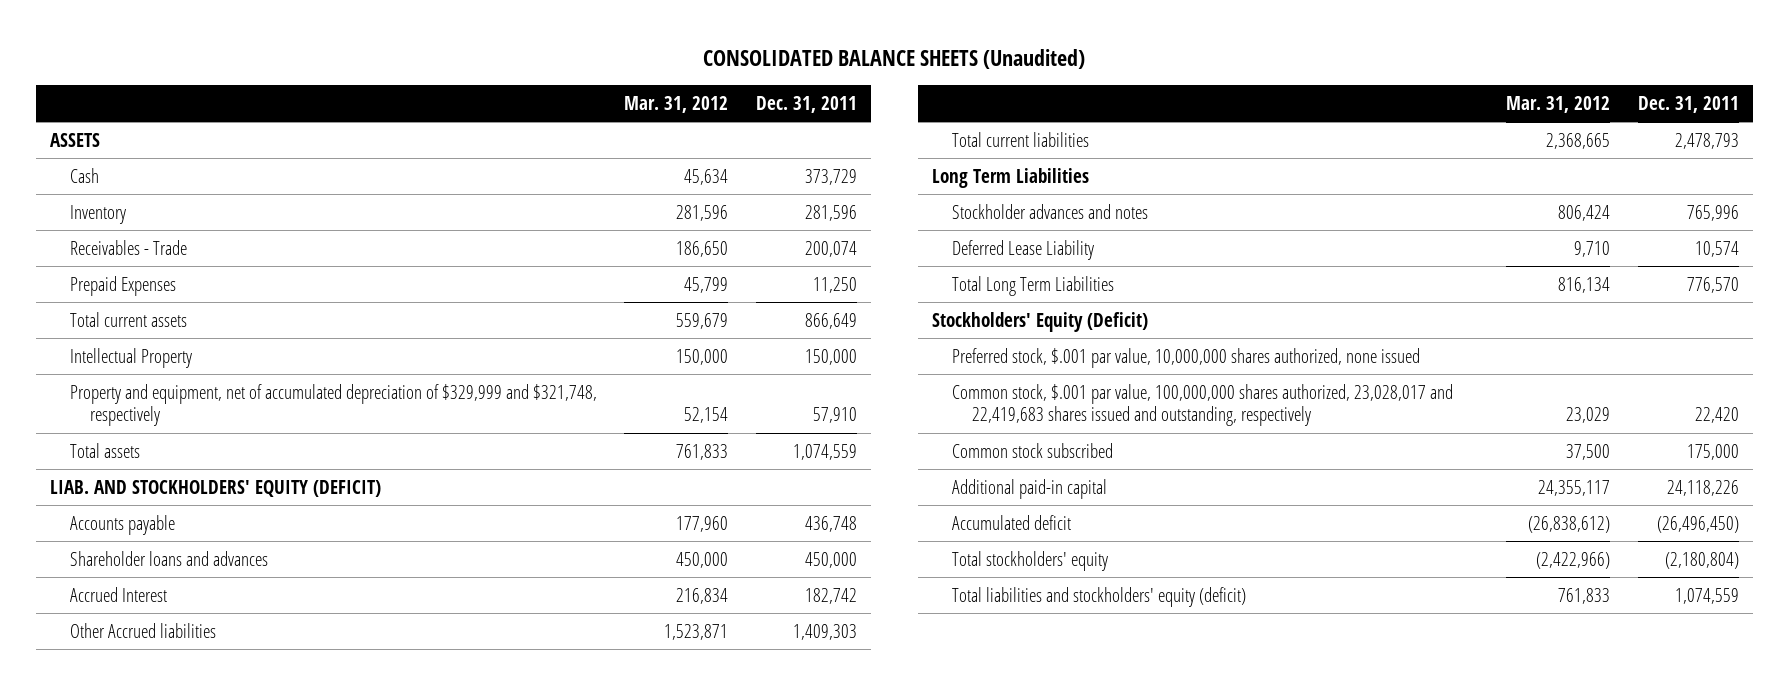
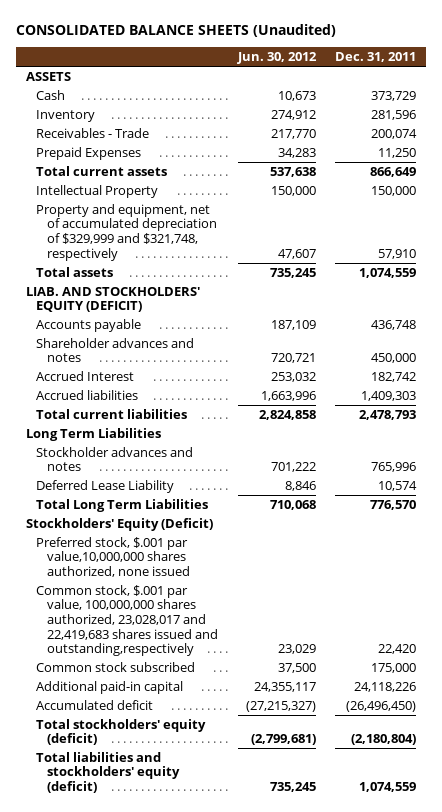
- | Mar. 31, 2012 | Dec. 31, 2011
+ | Jun. 30, 2012 | Dec. 31, 2011
- Shareholder loans and advances | 450,000 | 450,000
+ Shareholder advances and notes | 720,721 | 450,000
- Other Accrued liabilities | 1,523,871 | 1,409,303
+ Accrued liabilities | 1,663,996 | 1,409,303
- Preferred stock, $.001 par value, 10,000,000 shares authorized, none issued
- Common stock, $.001 par value, 100,000,000 shares authorized, 23,028,017 and 22,419,683 shares issued and outstanding, respectively | 23,029 | 22,420
+ Preferred stock, $.001 par value,10,000,000 shares authorized, none issued
+ Common stock, $.001 par value, 100,000,000 shares authorized, 23,028,017 and 22,419,683 shares issued and outstanding,respectively | 23,029 | 22,420
- Total stockholders' equity | (2,422,966) | (2,180,804)
+ Total stockholders' equity (deficit) | (2,799,681) | (2,180,804)

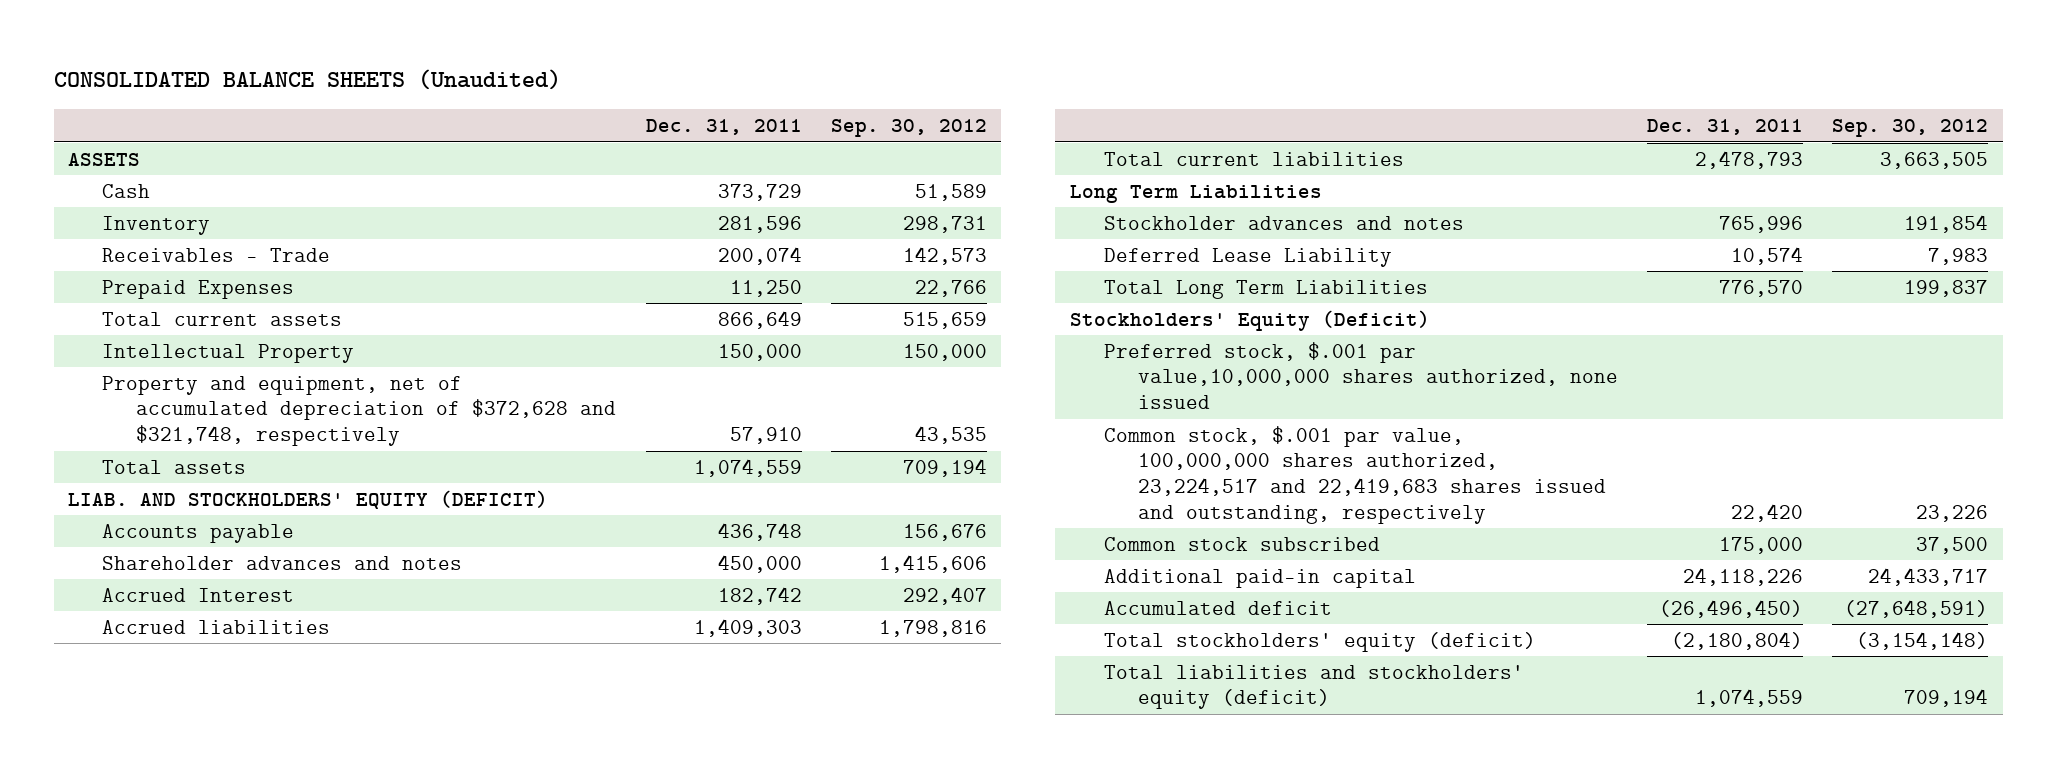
- | Jun. 30, 2012 | Dec. 31, 2011
+ | Dec. 31, 2011 | Sep. 30, 2012
- Property and equipment, net of accumulated depreciation of $329,999 and $321,748, respectively | 47,607 | 57,910
+ Property and equipment, net of accumulated depreciation of $372,628 and $321,748, respectively | 57,910 | 43,535
- Common stock, $.001 par value, 100,000,000 shares authorized, 23,028,017 and 22,419,683 shares issued and outstanding,respectively | 23,029 | 22,420
+ Common stock, $.001 par value, 100,000,000 shares authorized, 23,224,517 and 22,419,683 shares issued and outstanding, respectively | 22,420 | 23,226

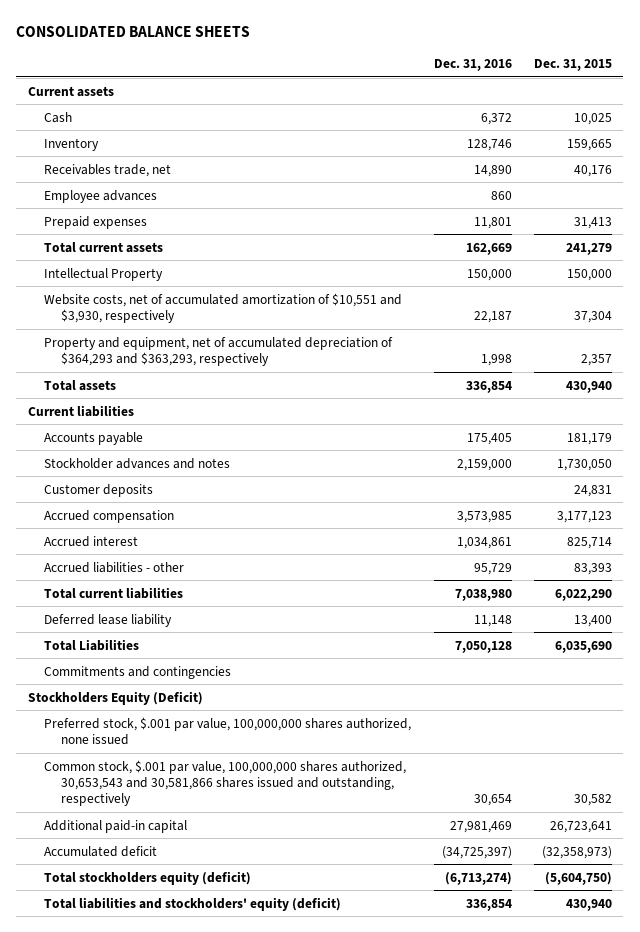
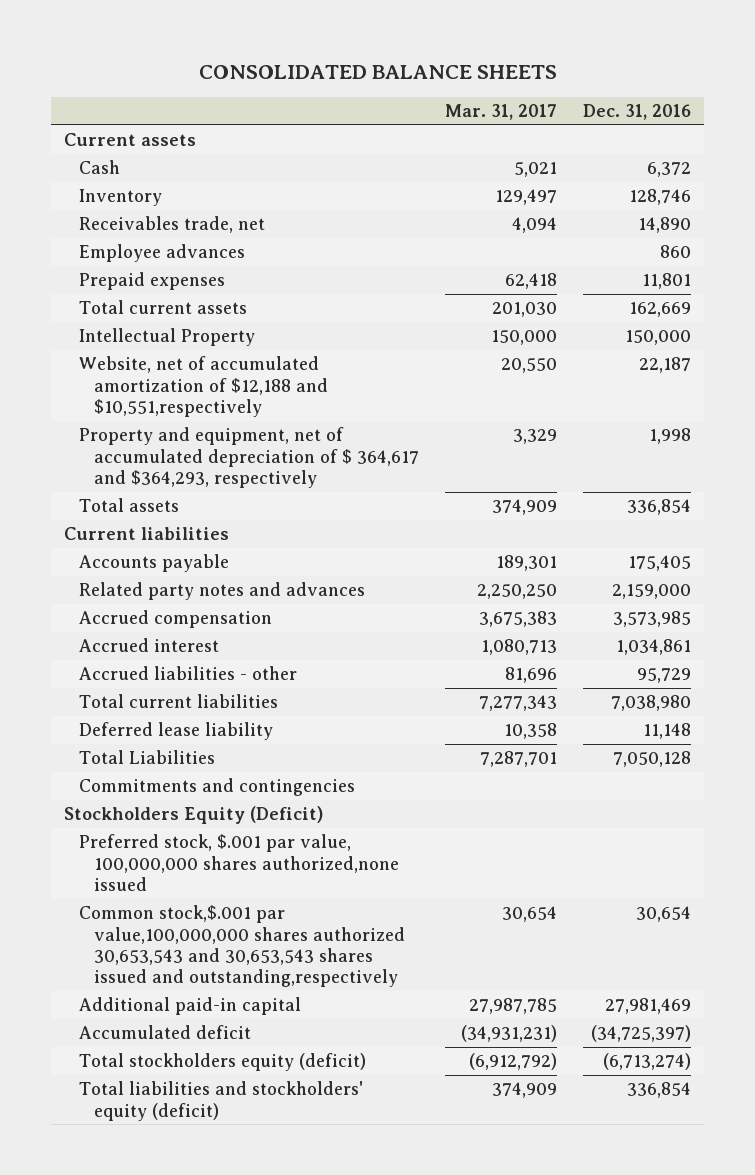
- | Dec. 31, 2016 | Dec. 31, 2015
+ | Mar. 31, 2017 | Dec. 31, 2016
- Website costs, net of accumulated amortization of $10,551 and $3,930, respectively | 22,187 | 37,304
- Property and equipment, net of accumulated depreciation of $364,293 and $363,293, respectively | 1,998 | 2,357
+ Website, net of accumulated amortization of $12,188 and $10,551,respectively | 20,550 | 22,187
+ Property and equipment, net of accumulated depreciation of $ 364,617 and $364,293, respectively | 3,329 | 1,998
- Stockholder advances and notes | 2,159,000 | 1,730,050
- Customer deposits | | 24,831
+ Related party notes and advances | 2,250,250 | 2,159,000
- Preferred stock, $.001 par value, 100,000,000 shares authorized, none issued
- Common stock, $.001 par value, 100,000,000 shares authorized, 30,653,543 and 30,581,866 shares issued and outstanding, respectively | 30,654 | 30,582
+ Preferred stock, $.001 par value, 100,000,000 shares authorized,none issued
+ Common stock,$.001 par value,100,000,000 shares authorized 30,653,543 and 30,653,543 shares issued and outstanding,respectively | 30,654 | 30,654

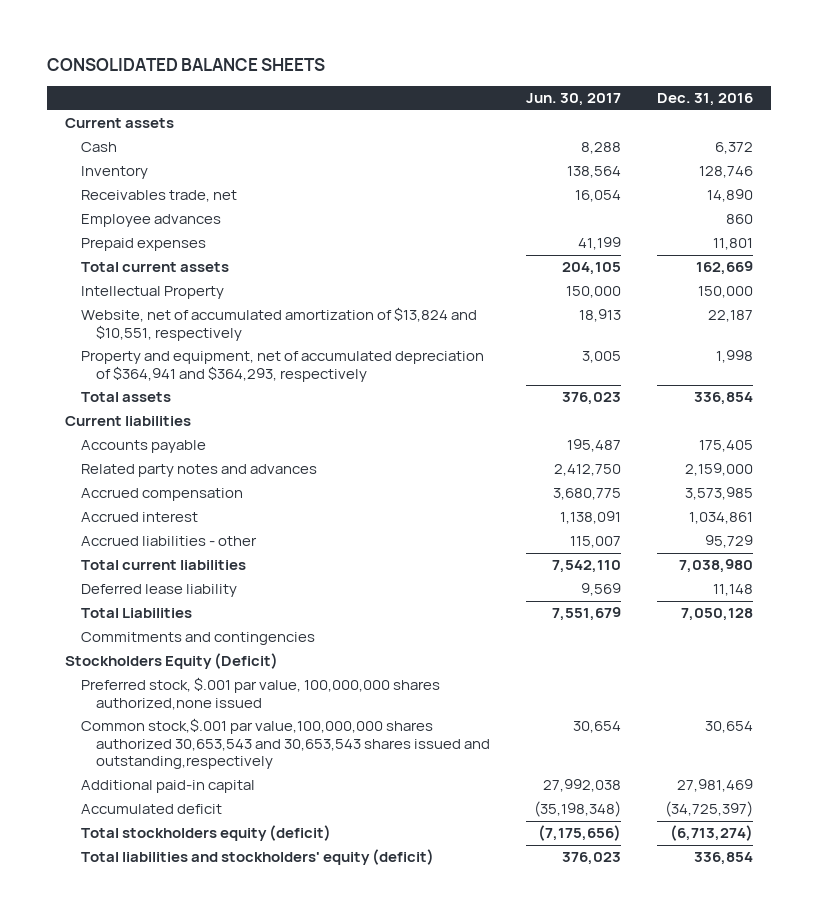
- | Mar. 31, 2017 | Dec. 31, 2016
+ | Jun. 30, 2017 | Dec. 31, 2016
- Website, net of accumulated amortization of $12,188 and $10,551,respectively | 20,550 | 22,187
- Property and equipment, net of accumulated depreciation of $ 364,617 and $364,293, respectively | 3,329 | 1,998
+ Website, net of accumulated amortization of $13,824 and $10,551, respectively | 18,913 | 22,187
+ Property and equipment, net of accumulated depreciation of $364,941 and $364,293, respectively | 3,005 | 1,998

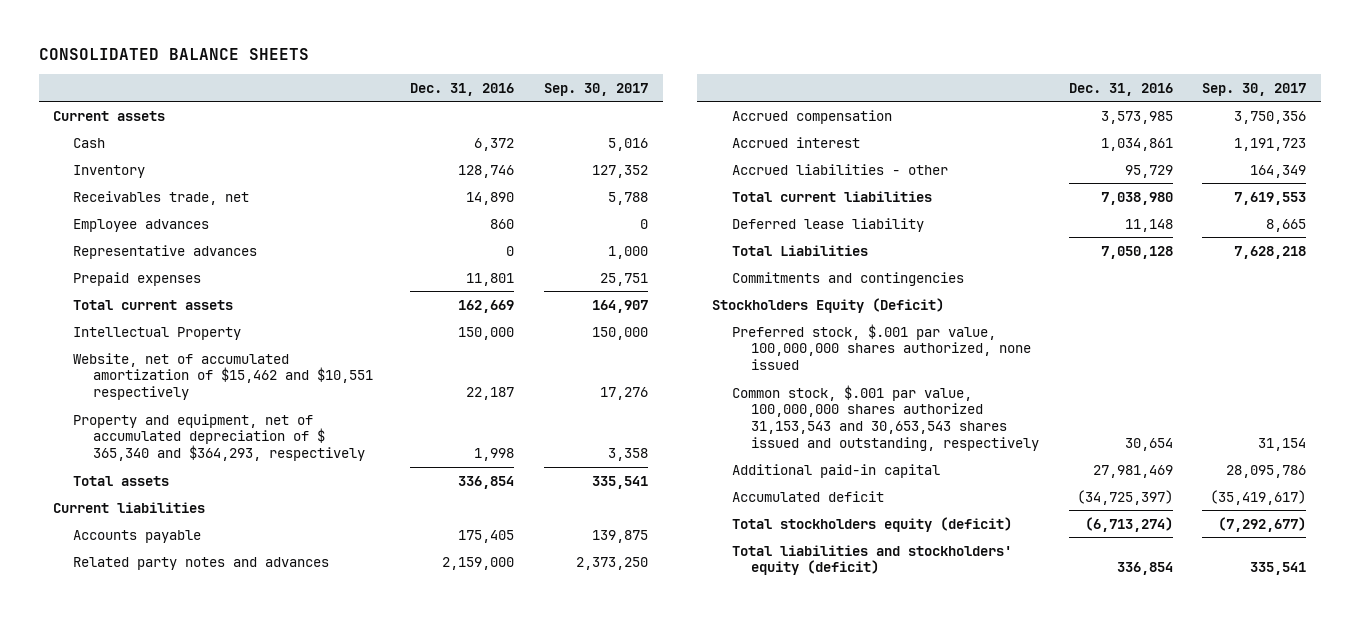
- | Jun. 30, 2017 | Dec. 31, 2016
+ | Dec. 31, 2016 | Sep. 30, 2017
+ Representative advances | 0 | 1,000
- Website, net of accumulated amortization of $13,824 and $10,551, respectively | 18,913 | 22,187
- Property and equipment, net of accumulated depreciation of $364,941 and $364,293, respectively | 3,005 | 1,998
+ Website, net of accumulated amortization of $15,462 and $10,551 respectively | 22,187 | 17,276
+ Property and equipment, net of accumulated depreciation of $ 365,340 and $364,293, respectively | 1,998 | 3,358
- Preferred stock, $.001 par value, 100,000,000 shares authorized,none issued
- Common stock,$.001 par value,100,000,000 shares authorized 30,653,543 and 30,653,543 shares issued and outstanding,respectively | 30,654 | 30,654
+ Preferred stock, $.001 par value, 100,000,000 shares authorized, none issued
+ Common stock, $.001 par value, 100,000,000 shares authorized 31,153,543 and 30,653,543 shares issued and outstanding, respectively | 30,654 | 31,154

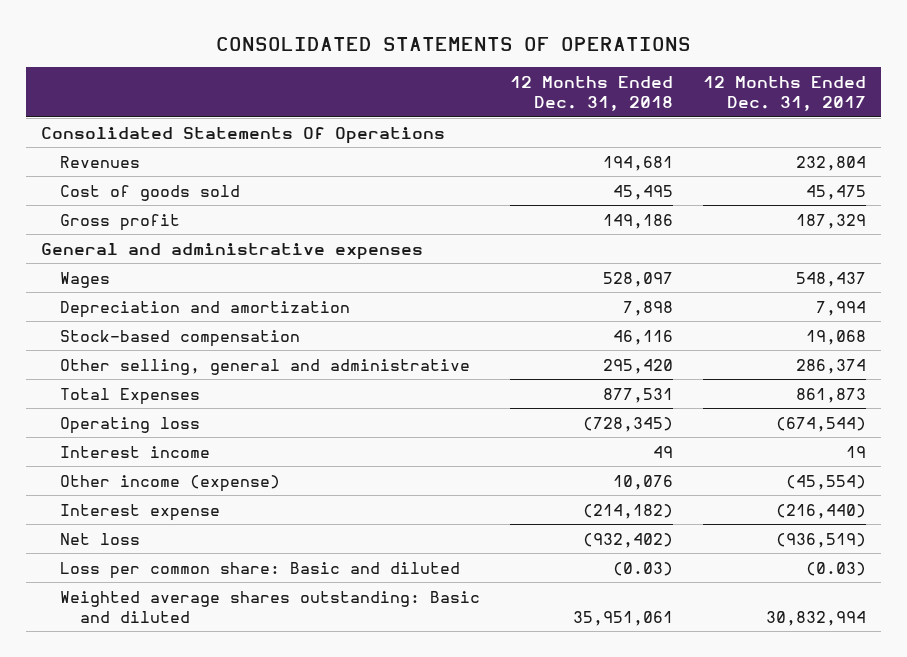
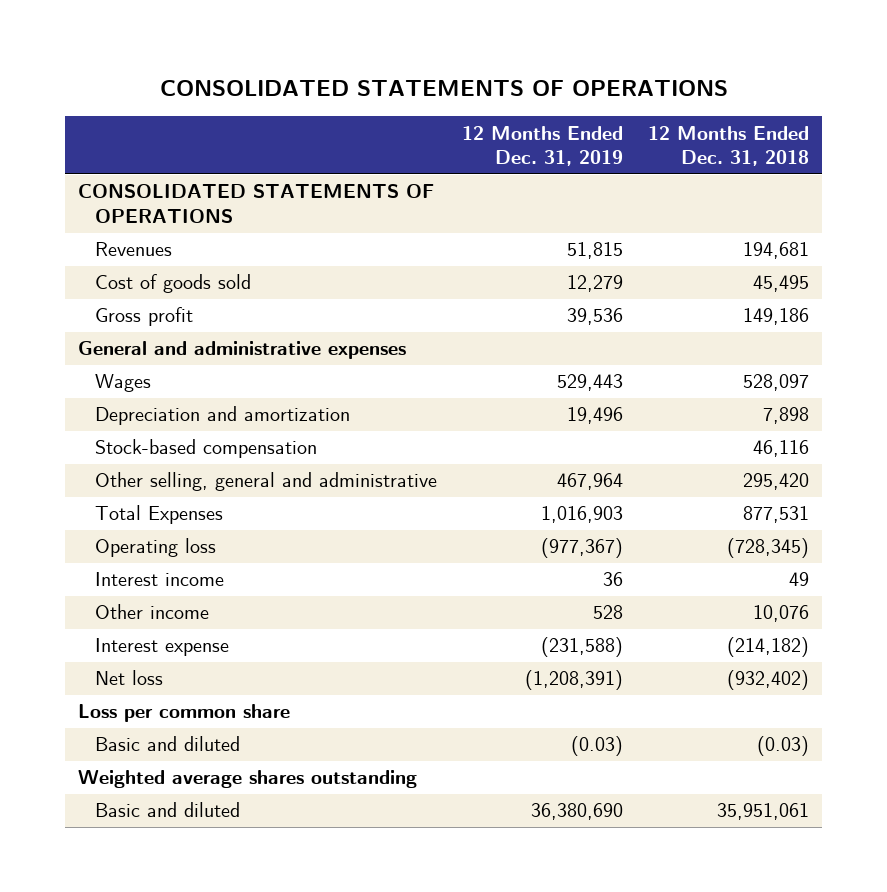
- | 12 Months Ended Dec. 31, 2018 | 12 Months Ended Dec. 31, 2017
+ | 12 Months Ended Dec. 31, 2019 | 12 Months Ended Dec. 31, 2018
- Consolidated Statements Of Operations
+ CONSOLIDATED STATEMENTS OF OPERATIONS
- Other income (expense) | 10,076 | (45,554)
+ Other income | 528 | 10,076
- Loss per common share: Basic and diluted | (0.03) | (0.03)
- Weighted average shares outstanding: Basic and diluted | 35,951,061 | 30,832,994
+ Loss per common share
+ Basic and diluted | (0.03) | (0.03)
+ Weighted average shares outstanding
+ Basic and diluted | 36,380,690 | 35,951,061

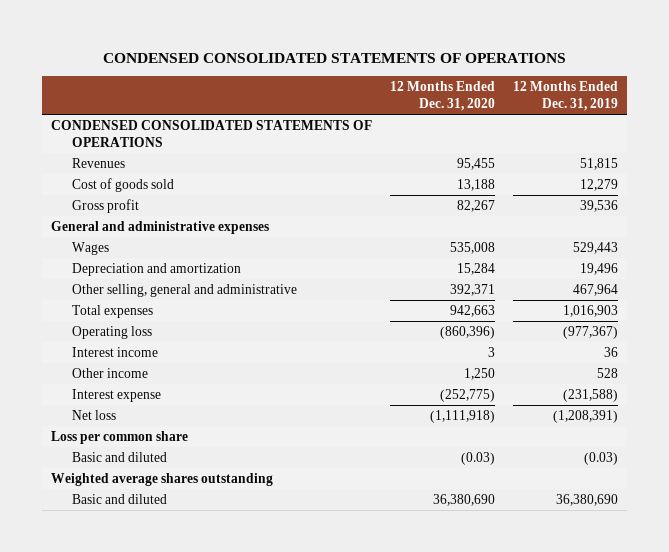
- CONSOLIDATED STATEMENTS OF OPERATIONS
+ CONDENSED CONSOLIDATED STATEMENTS OF OPERATIONS
- | 12 Months Ended Dec. 31, 2019 | 12 Months Ended Dec. 31, 2018
+ | 12 Months Ended Dec. 31, 2020 | 12 Months Ended Dec. 31, 2019
- CONSOLIDATED STATEMENTS OF OPERATIONS
+ CONDENSED CONSOLIDATED STATEMENTS OF OPERATIONS
- Stock-based compensation | | 46,116
- Total Expenses | 1,016,903 | 877,531
+ Total expenses | 942,663 | 1,016,903

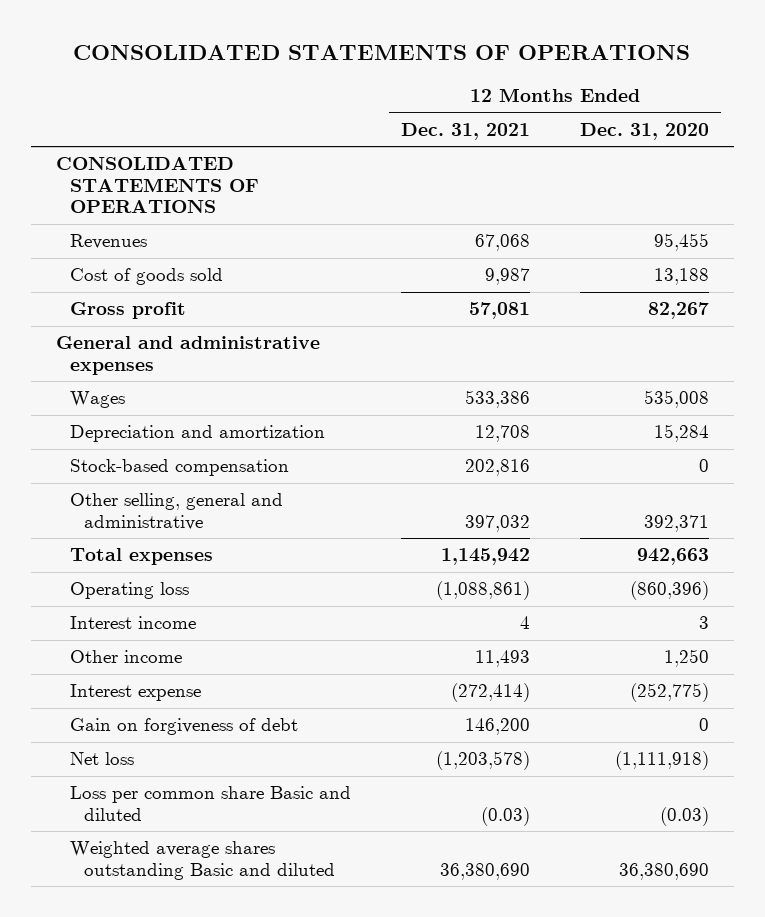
- CONDENSED CONSOLIDATED STATEMENTS OF OPERATIONS
+ CONSOLIDATED STATEMENTS OF OPERATIONS
- | 12 Months Ended Dec. 31, 2020 | 12 Months Ended Dec. 31, 2019
+ | 12 Months Ended Dec. 31, 2021 | 12 Months Ended Dec. 31, 2020
- CONDENSED CONSOLIDATED STATEMENTS OF OPERATIONS
+ CONSOLIDATED STATEMENTS OF OPERATIONS
+ Stock-based compensation | 202,816 | 0
+ Gain on forgiveness of debt | 146,200 | 0
- Loss per common share
- Basic and diluted | (0.03) | (0.03)
- Weighted average shares outstanding
- Basic and diluted | 36,380,690 | 36,380,690
+ Loss per common share Basic and diluted | (0.03) | (0.03)
+ Weighted average shares outstanding Basic and diluted | 36,380,690 | 36,380,690

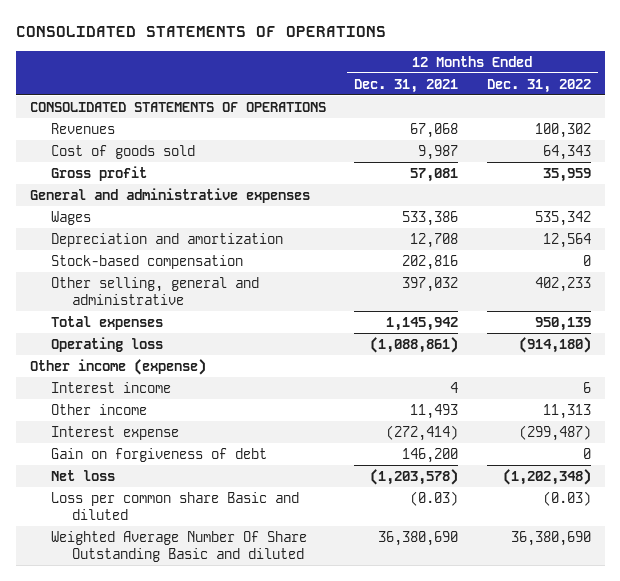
- | 12 Months Ended Dec. 31, 2021 | 12 Months Ended Dec. 31, 2020
+ | 12 Months Ended Dec. 31, 2021 | 12 Months Ended Dec. 31, 2022
+ Other income (expense)
- Weighted average shares outstanding Basic and diluted | 36,380,690 | 36,380,690
+ Weighted Average Number Of Share Outstanding Basic and diluted | 36,380,690 | 36,380,690

